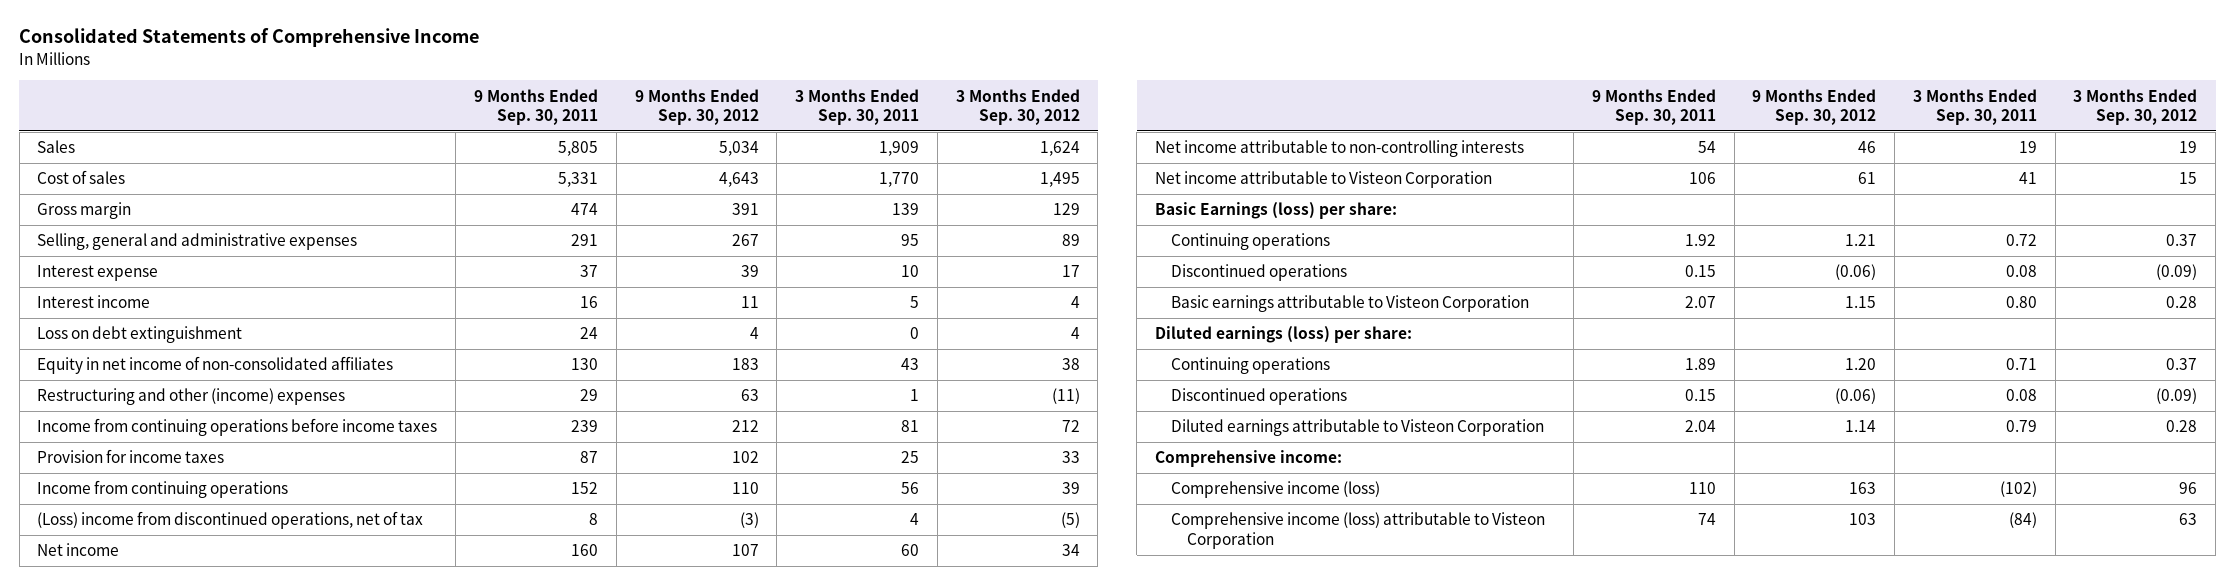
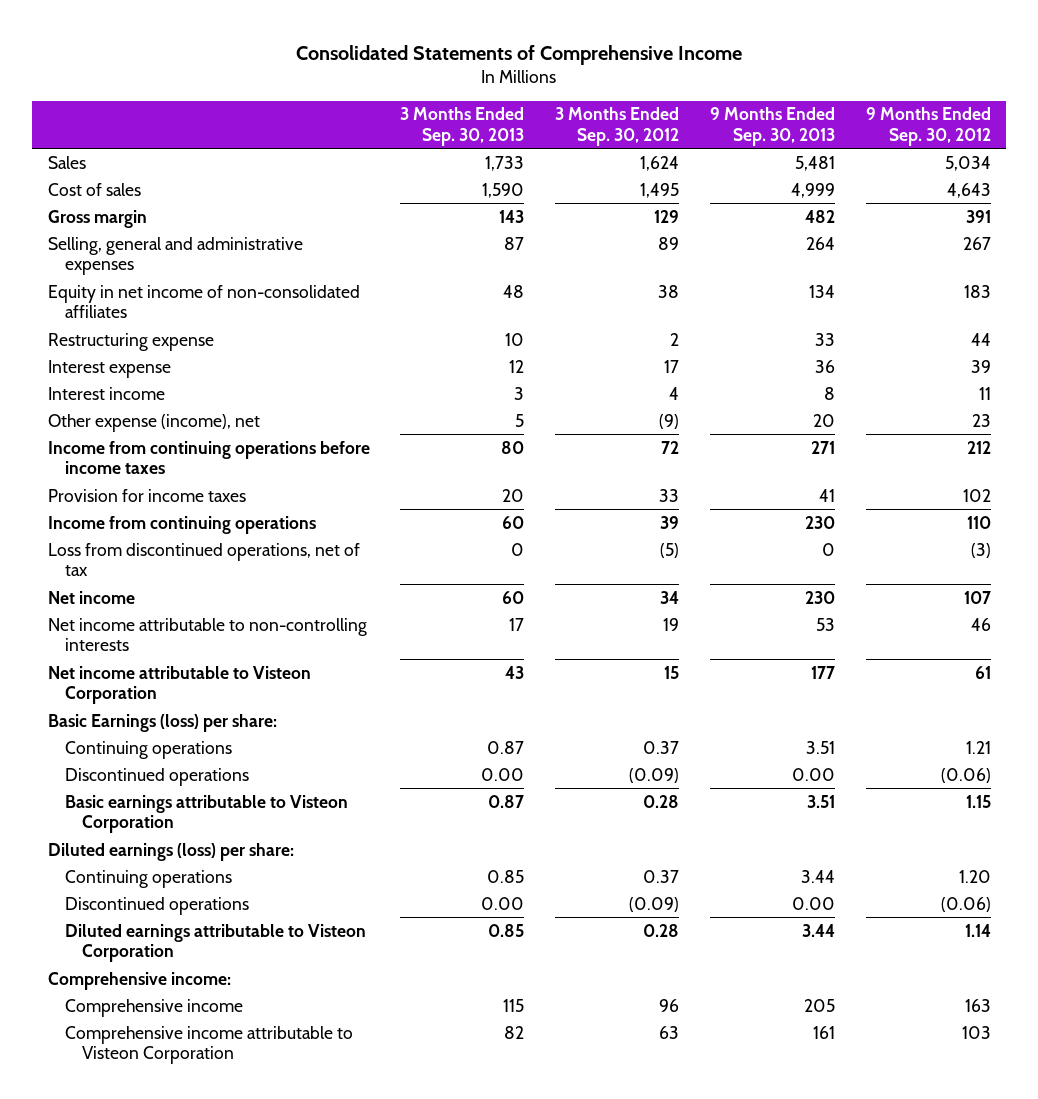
- | 9 Months Ended Sep. 30, 2011 | 9 Months Ended Sep. 30, 2012 | 3 Months Ended Sep. 30, 2011 | 3 Months Ended Sep. 30, 2012
+ | 3 Months Ended Sep. 30, 2013 | 3 Months Ended Sep. 30, 2012 | 9 Months Ended Sep. 30, 2013 | 9 Months Ended Sep. 30, 2012
moved up: Equity in net income of non-consolidated affiliates | 48 | 38 | 134 | 183
+ Restructuring expense | 10 | 2 | 33 | 44
- Loss on debt extinguishment | 24 | 4 | 0 | 4
- Restructuring and other (income) expenses | 29 | 63 | 1 | (11)
+ Other expense (income), net | 5 | (9) | 20 | 23
- (Loss) income from discontinued operations, net of tax | 8 | (3) | 4 | (5)
+ Loss from discontinued operations, net of tax | 0 | (5) | 0 | (3)
- Comprehensive income (loss) | 110 | 163 | (102) | 96
- Comprehensive income (loss) attributable to Visteon Corporation | 74 | 103 | (84) | 63
+ Comprehensive income | 115 | 96 | 205 | 163
+ Comprehensive income attributable to Visteon Corporation | 82 | 63 | 161 | 103

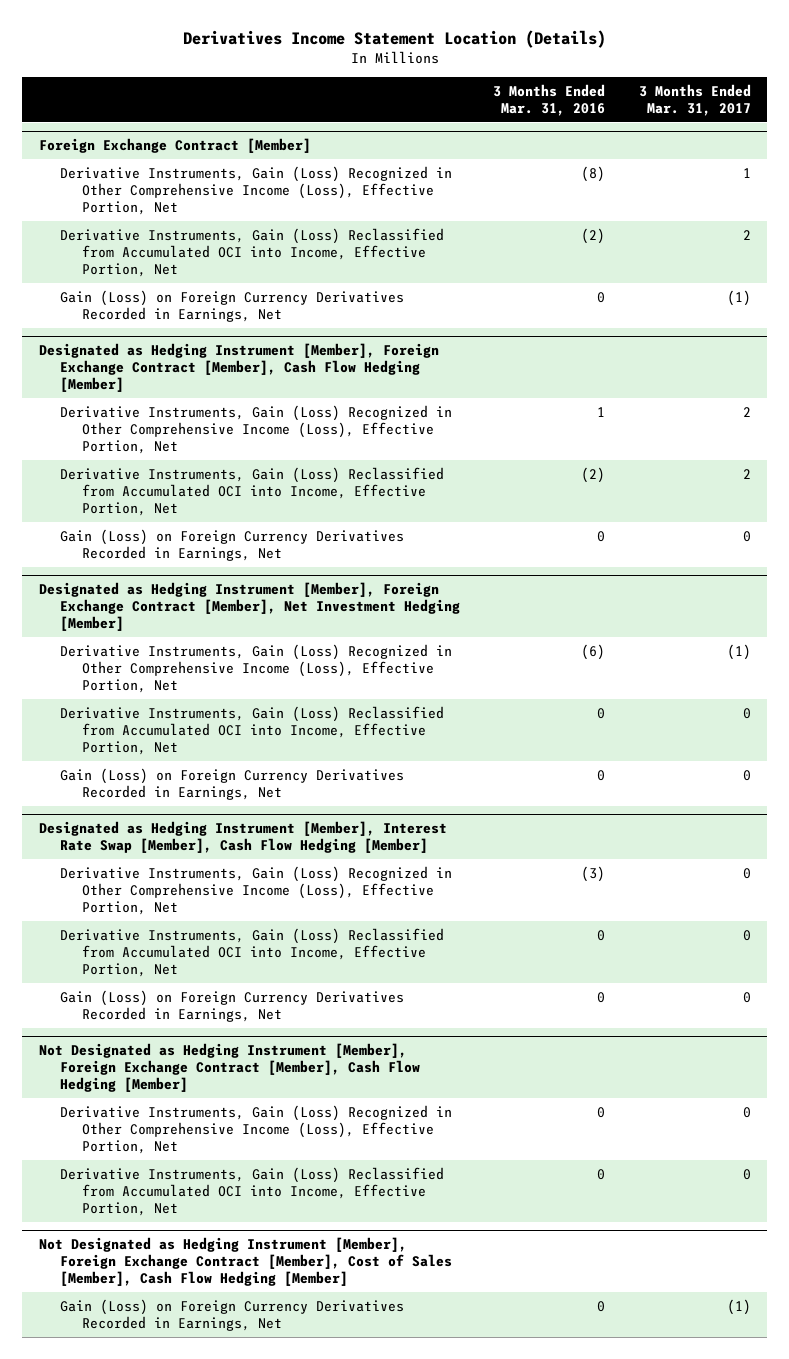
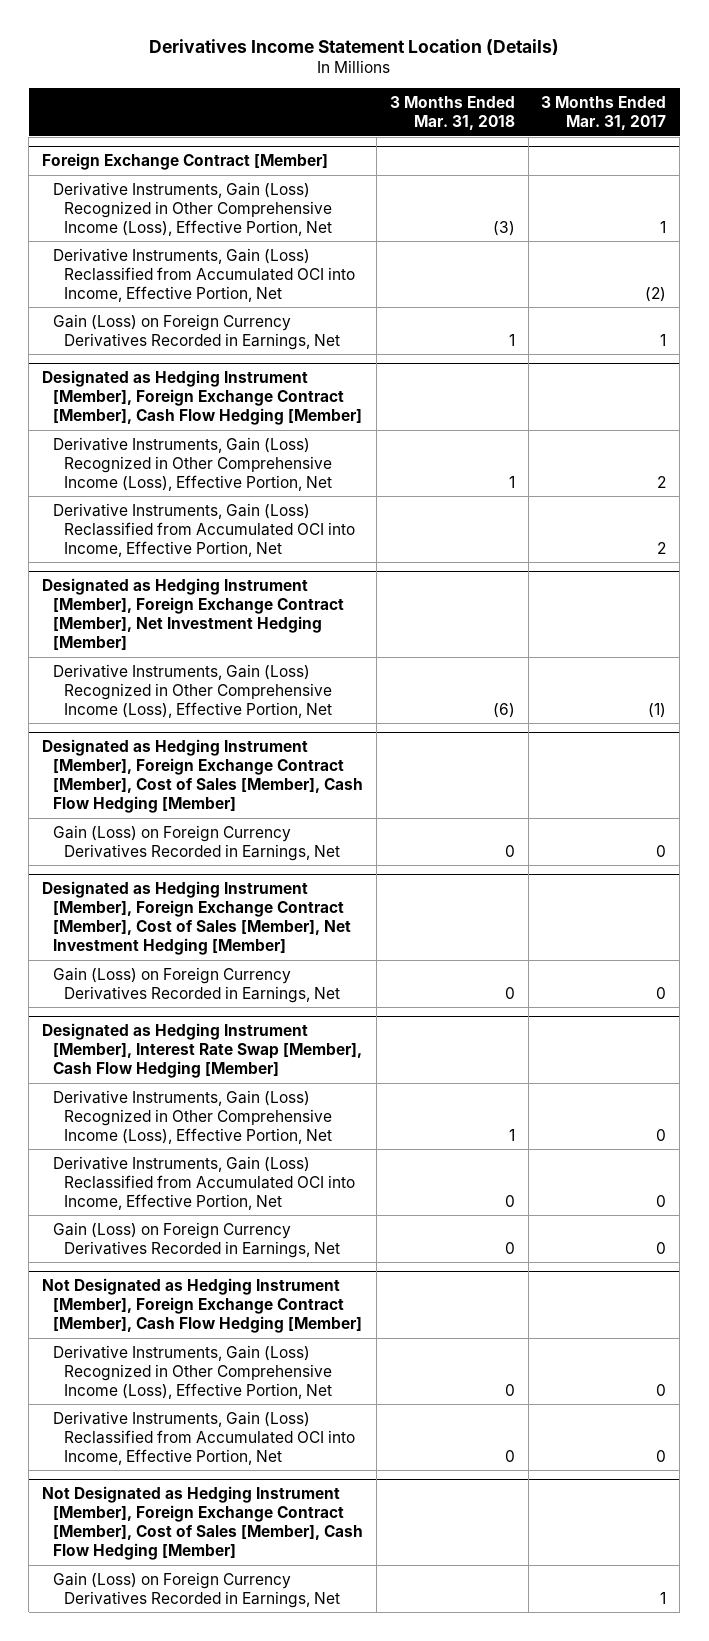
- | 3 Months Ended Mar. 31, 2016 | 3 Months Ended Mar. 31, 2017
+ | 3 Months Ended Mar. 31, 2018 | 3 Months Ended Mar. 31, 2017
@ Foreign Exchange Contract [Member]
- Derivative Instruments, Gain (Loss) Reclassified from Accumulated OCI into Income, Effective Portion, Net | (2) | 2
- Gain (Loss) on Foreign Currency Derivatives Recorded in Earnings, Net | 0 | (1)
+ Derivative Instruments, Gain (Loss) Reclassified from Accumulated OCI into Income, Effective Portion, Net | | (2)
+ Gain (Loss) on Foreign Currency Derivatives Recorded in Earnings, Net | 1 | 1
@ Designated as Hedging Instrument [Member], Foreign Exchange Contract [Member], Cash Flow Hedging [Member]
- Gain (Loss) on Foreign Currency Derivatives Recorded in Earnings, Net | 0 | 0
@ Designated as Hedging Instrument [Member], Foreign Exchange Contract [Member], Net Investment Hedging [Member]
- Derivative Instruments, Gain (Loss) Reclassified from Accumulated OCI into Income, Effective Portion, Net | 0 | 0
+ Designated as Hedging Instrument [Member], Foreign Exchange Contract [Member], Cost of Sales [Member], Cash Flow Hedging [Member]
+ Designated as Hedging Instrument [Member], Foreign Exchange Contract [Member], Cost of Sales [Member], Net Investment Hedging [Member]
+ Gain (Loss) on Foreign Currency Derivatives Recorded in Earnings, Net | 0 | 0
@ Not Designated as Hedging Instrument [Member], Foreign Exchange Contract [Member], Cost of Sales [Member], Cash Flow Hedging [Member]
- Gain (Loss) on Foreign Currency Derivatives Recorded in Earnings, Net | 0 | (1)
+ Gain (Loss) on Foreign Currency Derivatives Recorded in Earnings, Net | | 1

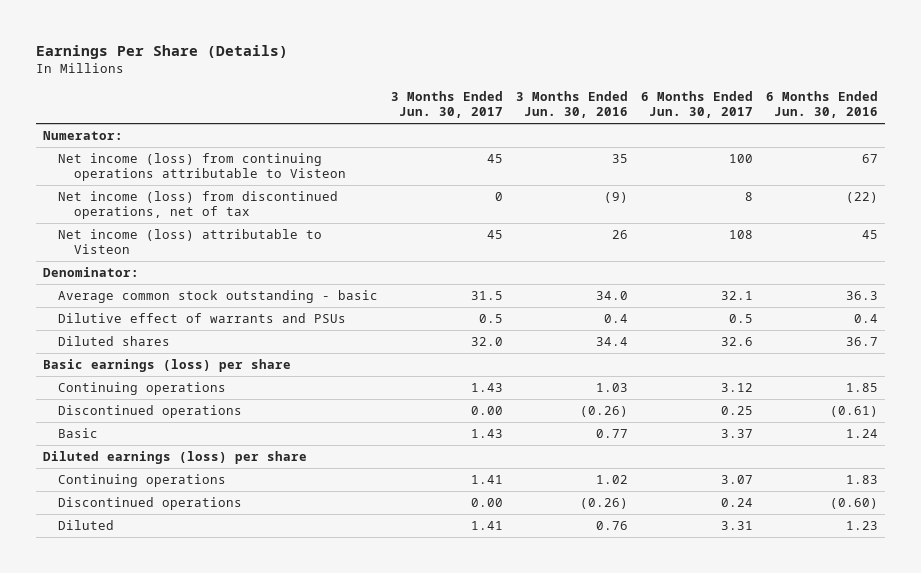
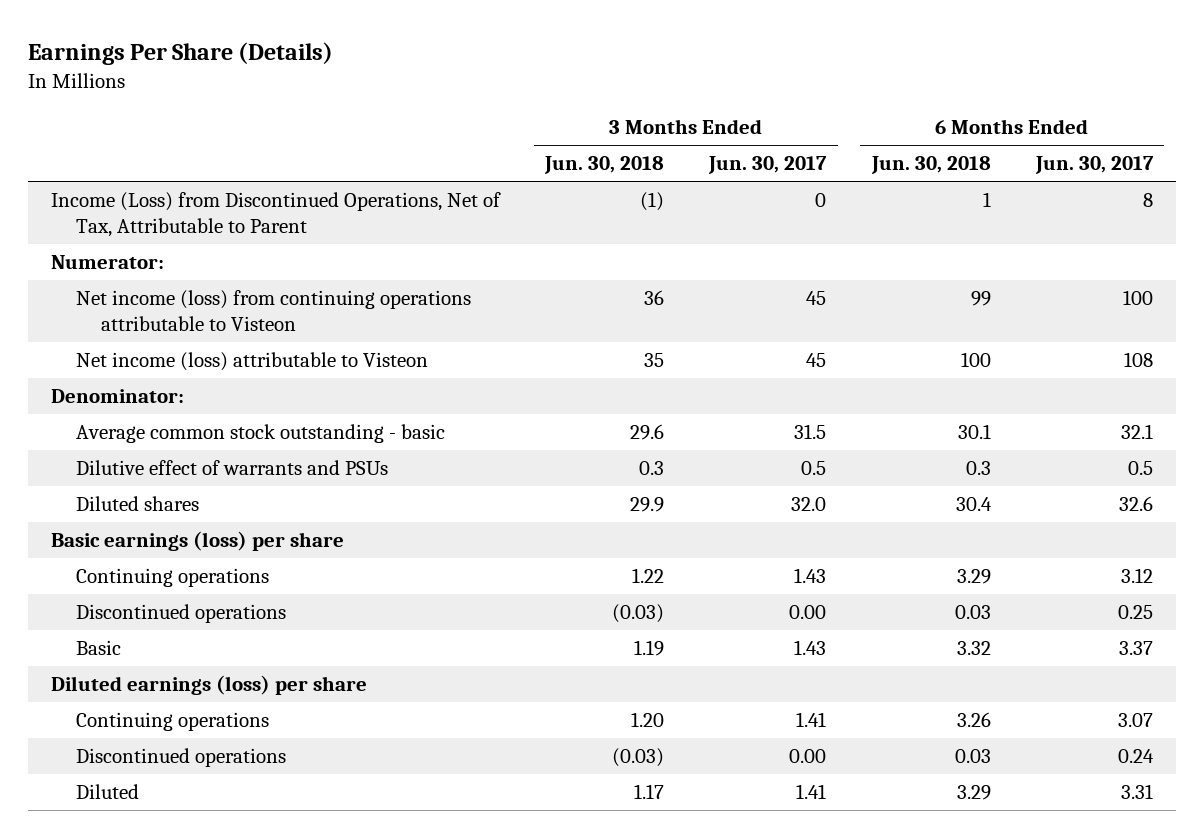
- | 3 Months Ended Jun. 30, 2017 | 3 Months Ended Jun. 30, 2016 | 6 Months Ended Jun. 30, 2017 | 6 Months Ended Jun. 30, 2016
+ | 3 Months Ended Jun. 30, 2018 | 3 Months Ended Jun. 30, 2017 | 6 Months Ended Jun. 30, 2018 | 6 Months Ended Jun. 30, 2017
+ Income (Loss) from Discontinued Operations, Net of Tax, Attributable to Parent | (1) | 0 | 1 | 8
- Net income (loss) from discontinued operations, net of tax | 0 | (9) | 8 | (22)

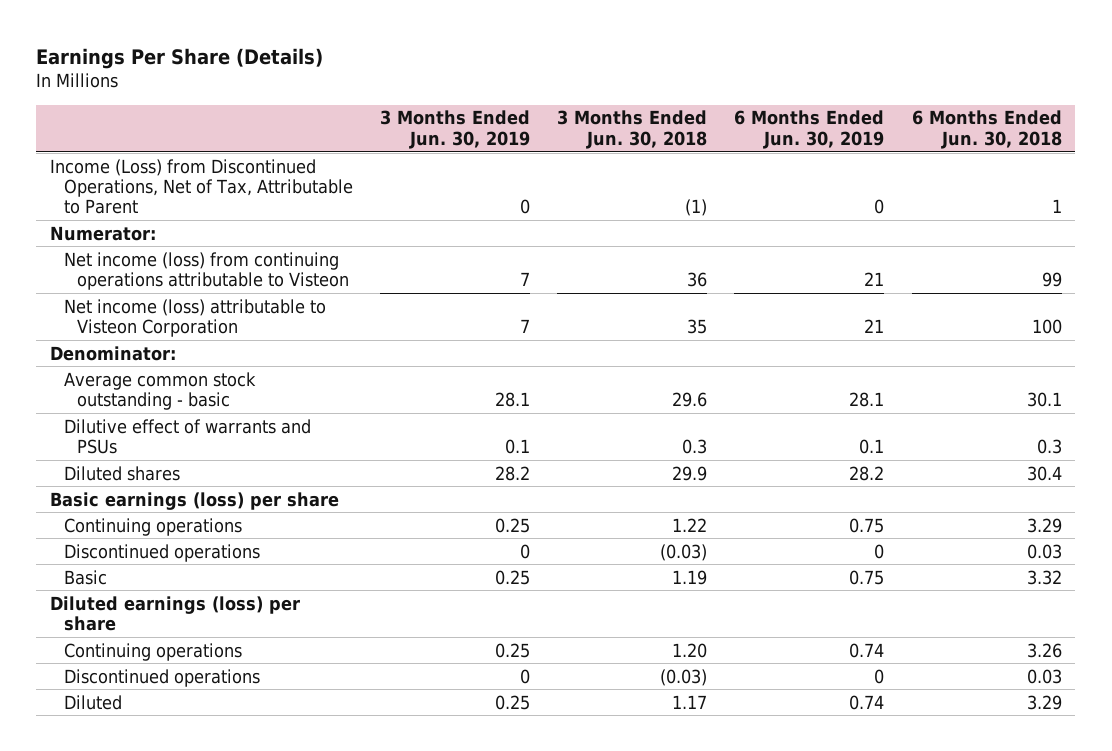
- | 3 Months Ended Jun. 30, 2018 | 3 Months Ended Jun. 30, 2017 | 6 Months Ended Jun. 30, 2018 | 6 Months Ended Jun. 30, 2017
+ | 3 Months Ended Jun. 30, 2019 | 3 Months Ended Jun. 30, 2018 | 6 Months Ended Jun. 30, 2019 | 6 Months Ended Jun. 30, 2018
- Net income (loss) attributable to Visteon | 35 | 45 | 100 | 108
+ Net income (loss) attributable to Visteon Corporation | 7 | 35 | 21 | 100

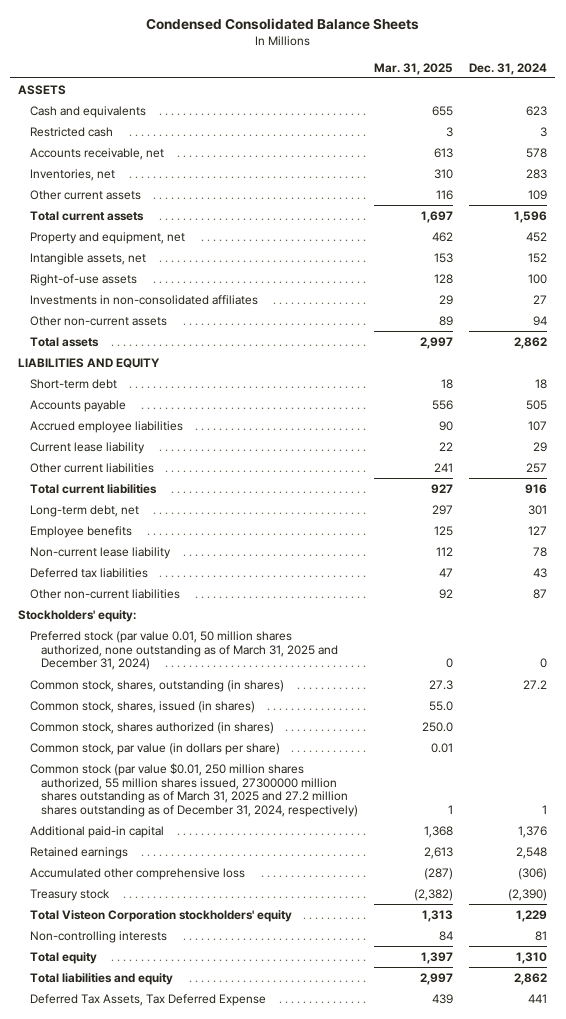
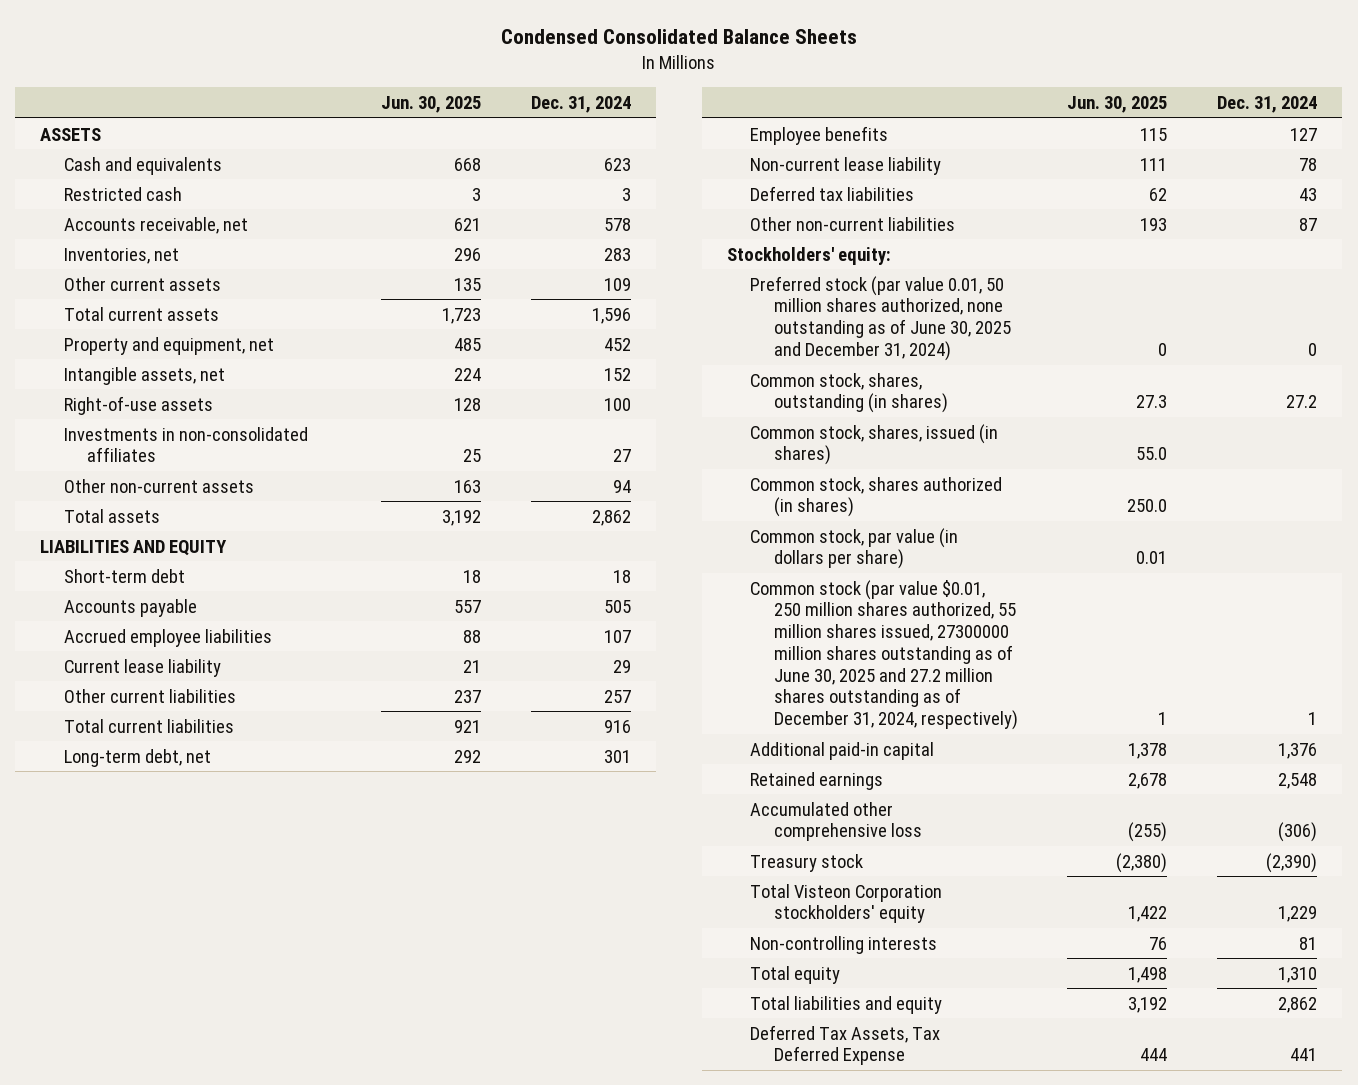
- | Mar. 31, 2025 | Dec. 31, 2024
+ | Jun. 30, 2025 | Dec. 31, 2024
- Preferred stock (par value 0.01, 50 million shares authorized, none outstanding as of March 31, 2025 and December 31, 2024) | 0 | 0
+ Preferred stock (par value 0.01, 50 million shares authorized, none outstanding as of June 30, 2025 and December 31, 2024) | 0 | 0
- Common stock (par value $0.01, 250 million shares authorized, 55 million shares issued, 27300000 million shares outstanding as of March 31, 2025 and 27.2 million shares outstanding as of December 31, 2024, respectively) | 1 | 1
+ Common stock (par value $0.01, 250 million shares authorized, 55 million shares issued, 27300000 million shares outstanding as of June 30, 2025 and 27.2 million shares outstanding as of December 31, 2024, respectively) | 1 | 1

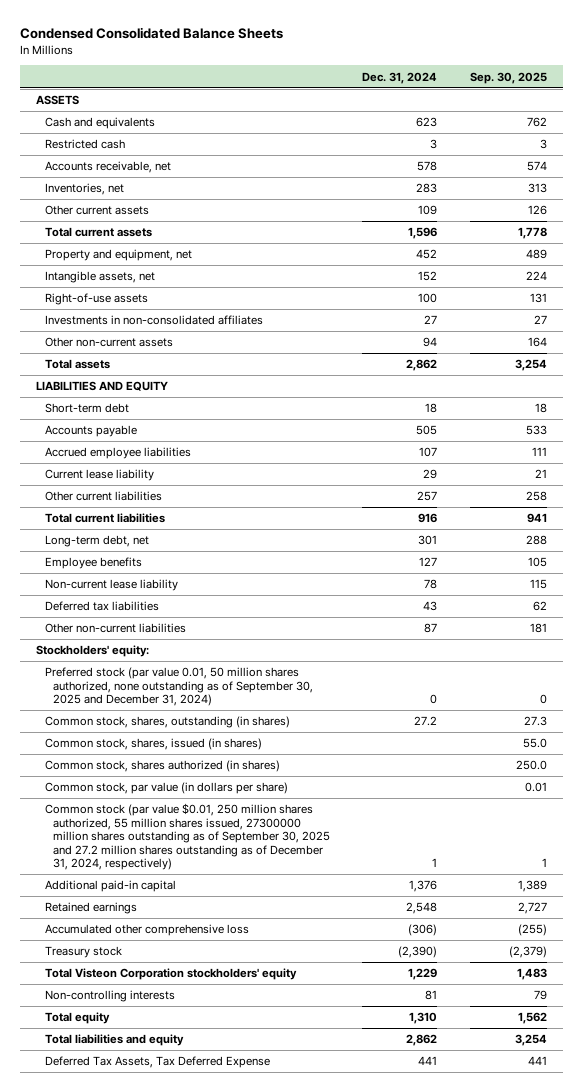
- | Jun. 30, 2025 | Dec. 31, 2024
+ | Dec. 31, 2024 | Sep. 30, 2025
- Preferred stock (par value 0.01, 50 million shares authorized, none outstanding as of June 30, 2025 and December 31, 2024) | 0 | 0
+ Preferred stock (par value 0.01, 50 million shares authorized, none outstanding as of September 30, 2025 and December 31, 2024) | 0 | 0
- Common stock (par value $0.01, 250 million shares authorized, 55 million shares issued, 27300000 million shares outstanding as of June 30, 2025 and 27.2 million shares outstanding as of December 31, 2024, respectively) | 1 | 1
+ Common stock (par value $0.01, 250 million shares authorized, 55 million shares issued, 27300000 million shares outstanding as of September 30, 2025 and 27.2 million shares outstanding as of December 31, 2024, respectively) | 1 | 1

